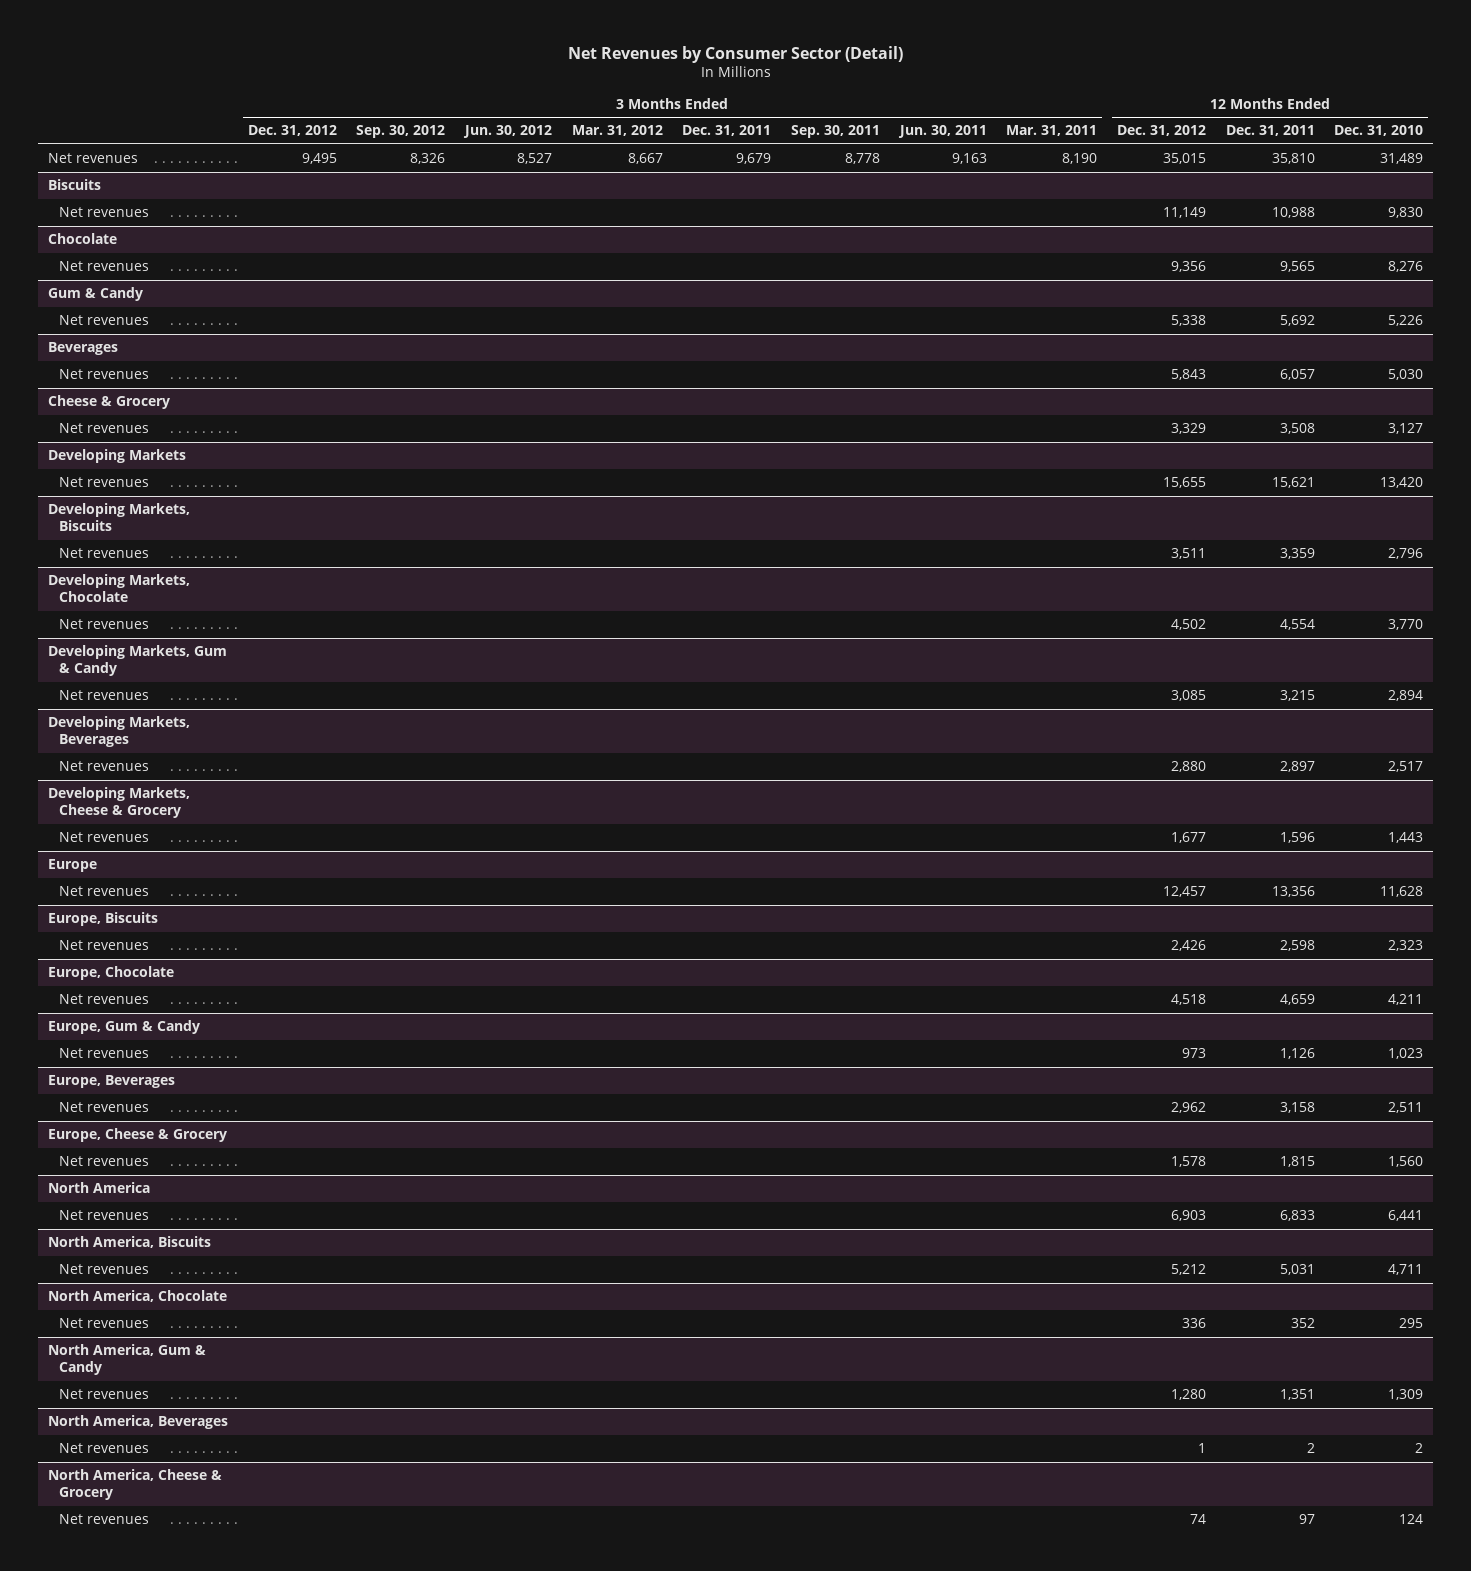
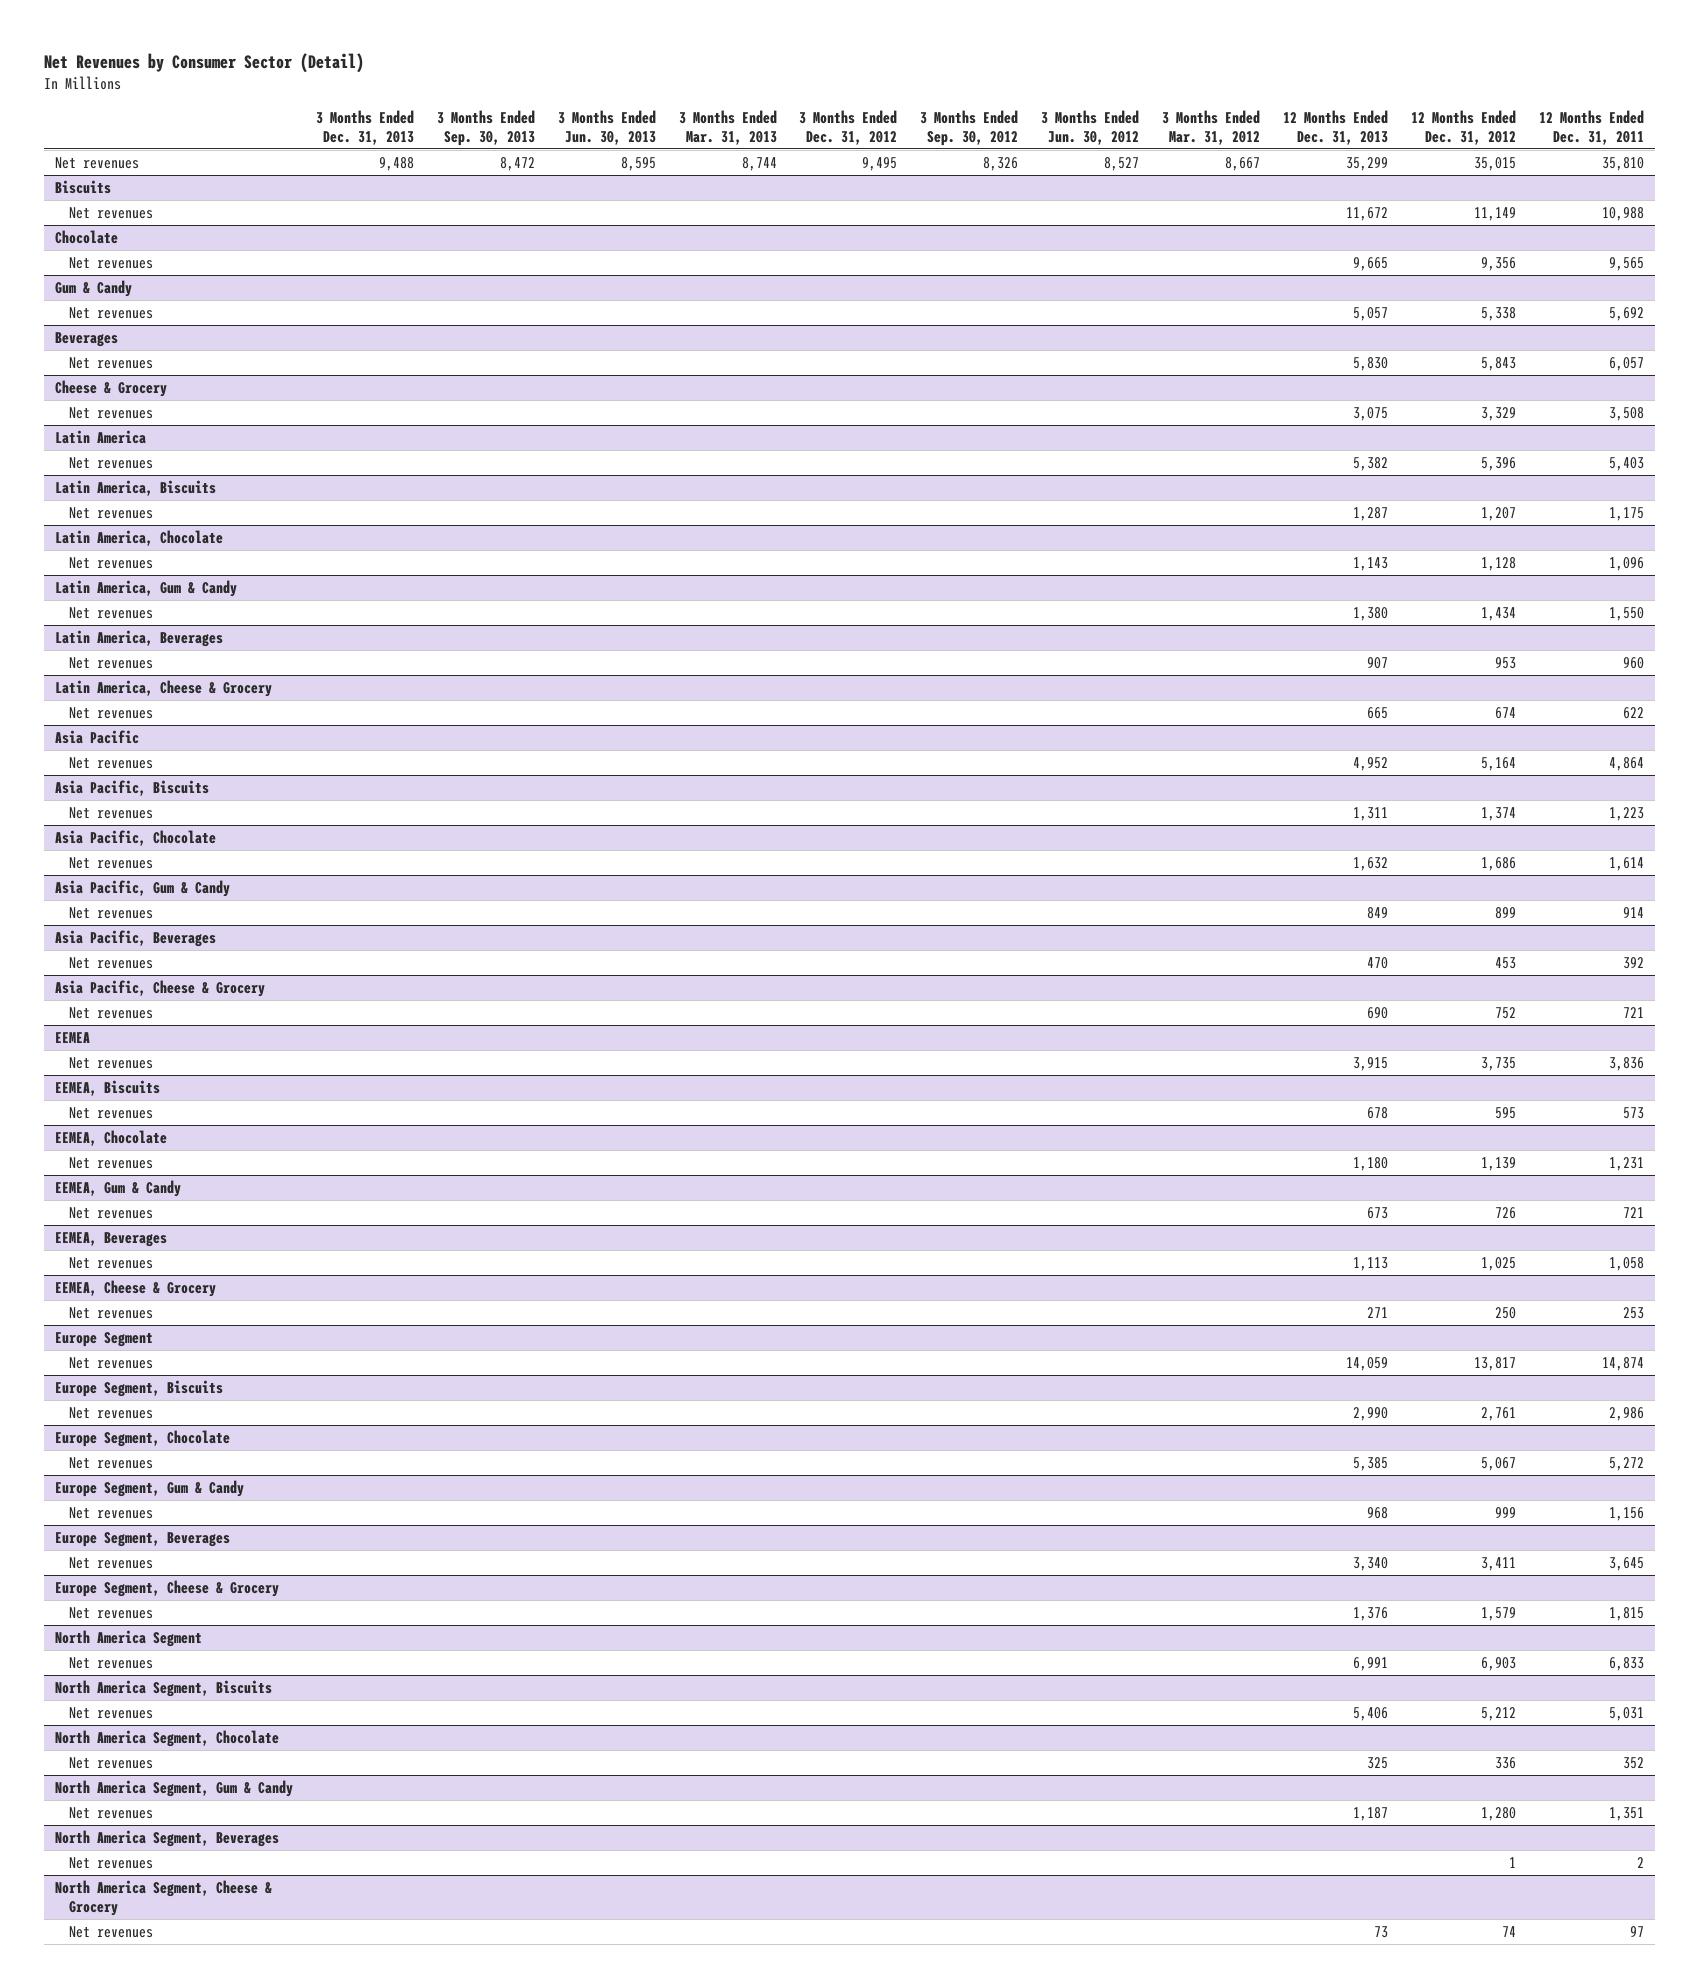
- | 3 Months Ended Dec. 31, 2012 | 3 Months Ended Sep. 30, 2012 | 3 Months Ended Jun. 30, 2012 | 3 Months Ended Mar. 31, 2012 | 3 Months Ended Dec. 31, 2011 | 3 Months Ended Sep. 30, 2011 | 3 Months Ended Jun. 30, 2011 | 3 Months Ended Mar. 31, 2011 | 12 Months Ended Dec. 31, 2012 | 12 Months Ended Dec. 31, 2011 | 12 Months Ended Dec. 31, 2010
+ | 3 Months Ended Dec. 31, 2013 | 3 Months Ended Sep. 30, 2013 | 3 Months Ended Jun. 30, 2013 | 3 Months Ended Mar. 31, 2013 | 3 Months Ended Dec. 31, 2012 | 3 Months Ended Sep. 30, 2012 | 3 Months Ended Jun. 30, 2012 | 3 Months Ended Mar. 31, 2012 | 12 Months Ended Dec. 31, 2013 | 12 Months Ended Dec. 31, 2012 | 12 Months Ended Dec. 31, 2011
- Developing Markets
- Net revenues | | | | | | | | | 15,655 | 15,621 | 13,420
- Developing Markets, Biscuits
- Net revenues | | | | | | | | | 3,511 | 3,359 | 2,796
- Developing Markets, Chocolate
- Net revenues | | | | | | | | | 4,502 | 4,554 | 3,770
- Developing Markets, Gum & Candy
- Net revenues | | | | | | | | | 3,085 | 3,215 | 2,894
- Developing Markets, Beverages
- Net revenues | | | | | | | | | 2,880 | 2,897 | 2,517
- Developing Markets, Cheese & Grocery
- Net revenues | | | | | | | | | 1,677 | 1,596 | 1,443
- Europe
- Net revenues | | | | | | | | | 12,457 | 13,356 | 11,628
- Europe, Biscuits
- Net revenues | | | | | | | | | 2,426 | 2,598 | 2,323
- Europe, Chocolate
- Net revenues | | | | | | | | | 4,518 | 4,659 | 4,211
- Europe, Gum & Candy
- Net revenues | | | | | | | | | 973 | 1,126 | 1,023
- Europe, Beverages
- Net revenues | | | | | | | | | 2,962 | 3,158 | 2,511
- Europe, Cheese & Grocery
- Net revenues | | | | | | | | | 1,578 | 1,815 | 1,560
- North America
+ Latin America
+ Net revenues | | | | | | | | | 5,382 | 5,396 | 5,403
+ Latin America, Biscuits
+ Net revenues | | | | | | | | | 1,287 | 1,207 | 1,175
+ Latin America, Chocolate
+ Net revenues | | | | | | | | | 1,143 | 1,128 | 1,096
+ Latin America, Gum & Candy
+ Net revenues | | | | | | | | | 1,380 | 1,434 | 1,550
+ Latin America, Beverages
+ Net revenues | | | | | | | | | 907 | 953 | 960
+ Latin America, Cheese & Grocery
+ Net revenues | | | | | | | | | 665 | 674 | 622
+ Asia Pacific
+ Net revenues | | | | | | | | | 4,952 | 5,164 | 4,864
+ Asia Pacific, Biscuits
+ Net revenues | | | | | | | | | 1,311 | 1,374 | 1,223
+ Asia Pacific, Chocolate
+ Net revenues | | | | | | | | | 1,632 | 1,686 | 1,614
+ Asia Pacific, Gum & Candy
+ Net revenues | | | | | | | | | 849 | 899 | 914
+ Asia Pacific, Beverages
+ Net revenues | | | | | | | | | 470 | 453 | 392
+ Asia Pacific, Cheese & Grocery
+ Net revenues | | | | | | | | | 690 | 752 | 721
+ EEMEA
+ Net revenues | | | | | | | | | 3,915 | 3,735 | 3,836
+ EEMEA, Biscuits
+ Net revenues | | | | | | | | | 678 | 595 | 573
+ EEMEA, Chocolate
+ Net revenues | | | | | | | | | 1,180 | 1,139 | 1,231
+ EEMEA, Gum & Candy
+ Net revenues | | | | | | | | | 673 | 726 | 721
+ EEMEA, Beverages
+ Net revenues | | | | | | | | | 1,113 | 1,025 | 1,058
+ EEMEA, Cheese & Grocery
+ Net revenues | | | | | | | | | 271 | 250 | 253
+ Europe Segment
+ Net revenues | | | | | | | | | 14,059 | 13,817 | 14,874
+ Europe Segment, Biscuits
+ Net revenues | | | | | | | | | 2,990 | 2,761 | 2,986
+ Europe Segment, Chocolate
+ Net revenues | | | | | | | | | 5,385 | 5,067 | 5,272
+ Europe Segment, Gum & Candy
+ Net revenues | | | | | | | | | 968 | 999 | 1,156
+ Europe Segment, Beverages
+ Net revenues | | | | | | | | | 3,340 | 3,411 | 3,645
+ Europe Segment, Cheese & Grocery
+ Net revenues | | | | | | | | | 1,376 | 1,579 | 1,815
+ North America Segment
- North America, Biscuits
+ North America Segment, Biscuits
- North America, Chocolate
+ North America Segment, Chocolate
- North America, Gum & Candy
+ North America Segment, Gum & Candy
- North America, Beverages
+ North America Segment, Beverages
- North America, Cheese & Grocery
+ North America Segment, Cheese & Grocery

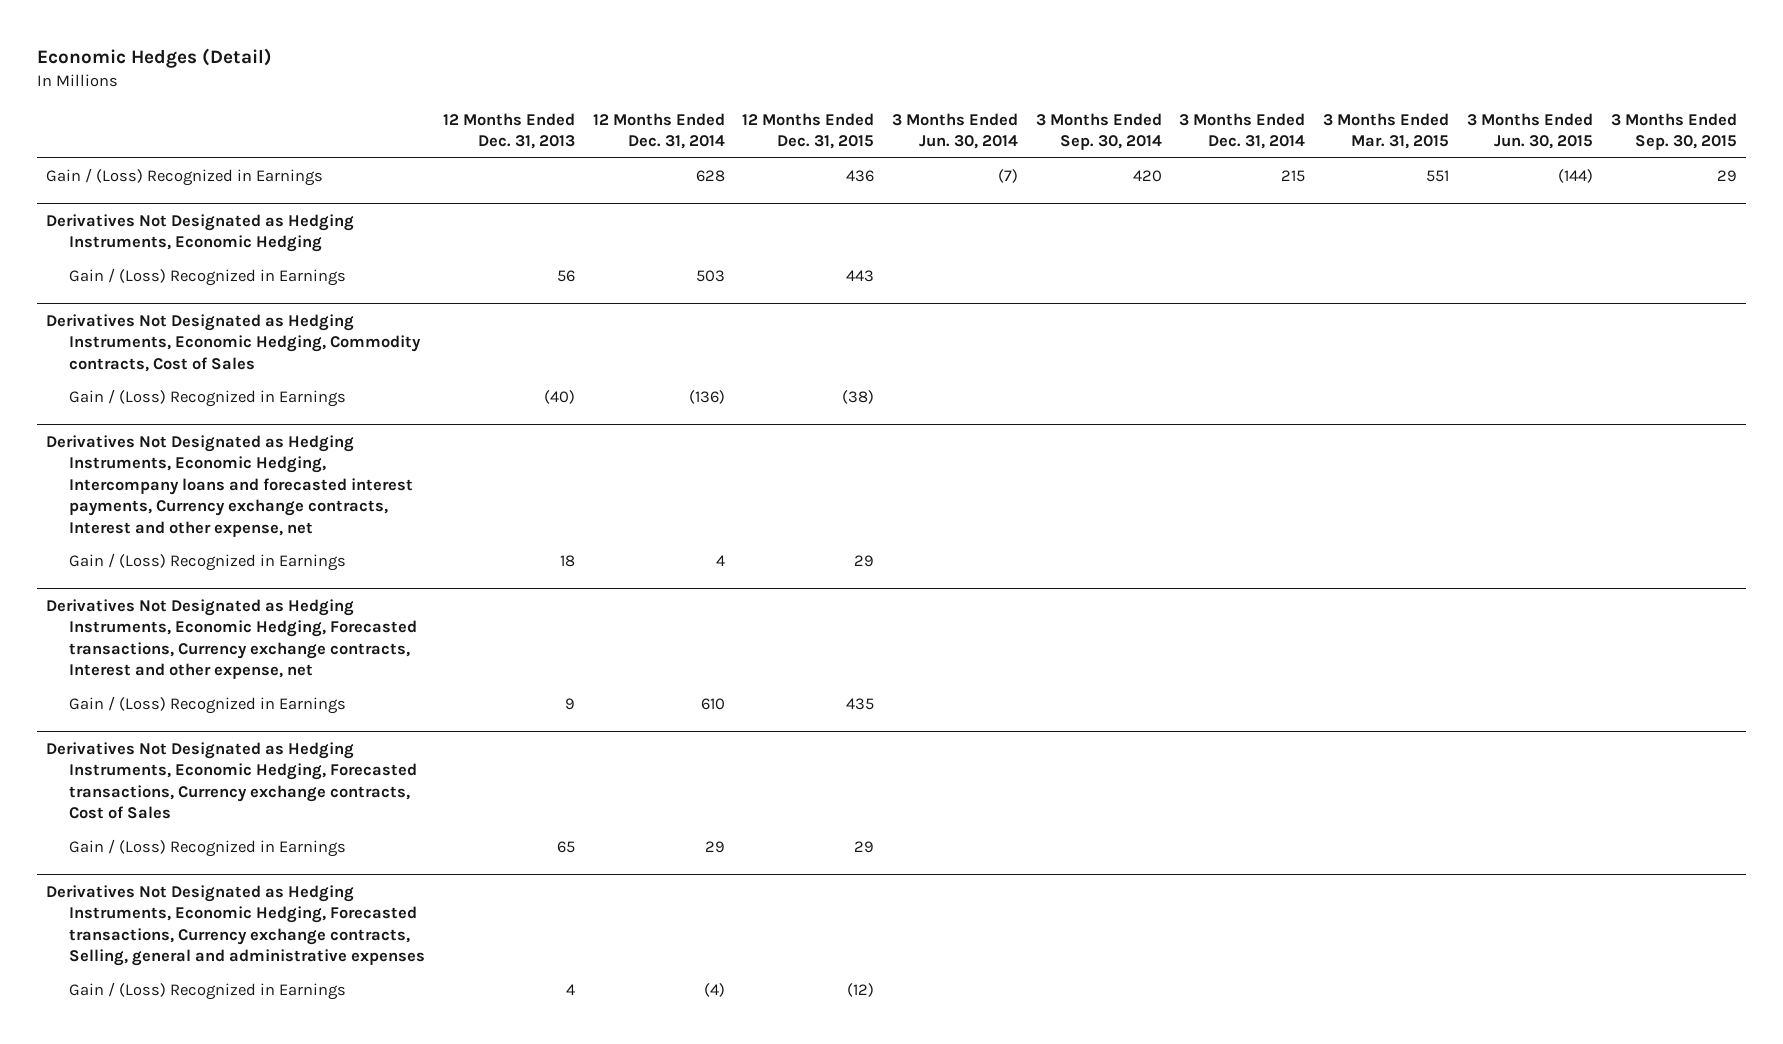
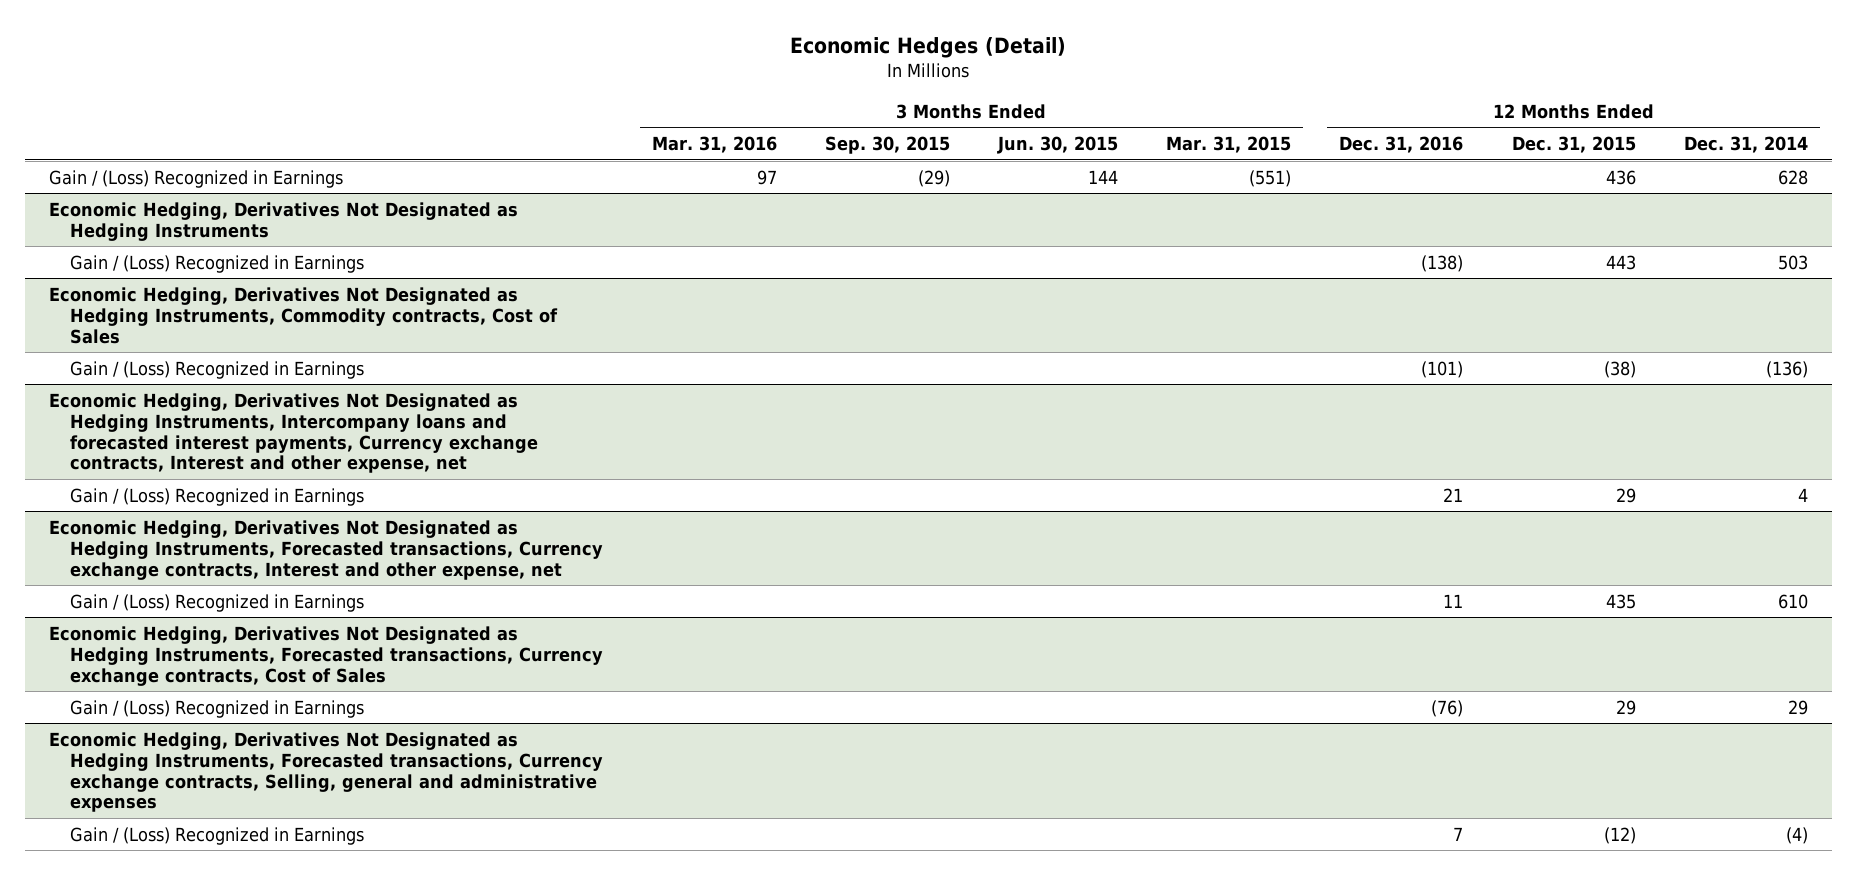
- | 12 Months Ended Dec. 31, 2013 | 12 Months Ended Dec. 31, 2014 | 12 Months Ended Dec. 31, 2015 | 3 Months Ended Jun. 30, 2014 | 3 Months Ended Sep. 30, 2014 | 3 Months Ended Dec. 31, 2014 | 3 Months Ended Mar. 31, 2015 | 3 Months Ended Jun. 30, 2015 | 3 Months Ended Sep. 30, 2015
+ | 3 Months Ended Mar. 31, 2016 | 3 Months Ended Sep. 30, 2015 | 3 Months Ended Jun. 30, 2015 | 3 Months Ended Mar. 31, 2015 | 12 Months Ended Dec. 31, 2016 | 12 Months Ended Dec. 31, 2015 | 12 Months Ended Dec. 31, 2014
- Gain / (Loss) Recognized in Earnings | | 628 | 436 | (7) | 420 | 215 | 551 | (144) | 29
- Derivatives Not Designated as Hedging Instruments, Economic Hedging
+ Gain / (Loss) Recognized in Earnings | 97 | (29) | 144 | (551) | | 436 | 628
+ Economic Hedging, Derivatives Not Designated as Hedging Instruments
- Derivatives Not Designated as Hedging Instruments, Economic Hedging, Commodity contracts, Cost of Sales
+ Economic Hedging, Derivatives Not Designated as Hedging Instruments, Commodity contracts, Cost of Sales
- Derivatives Not Designated as Hedging Instruments, Economic Hedging, Intercompany loans and forecasted interest payments, Currency exchange contracts, Interest and other expense, net
+ Economic Hedging, Derivatives Not Designated as Hedging Instruments, Intercompany loans and forecasted interest payments, Currency exchange contracts, Interest and other expense, net
- Derivatives Not Designated as Hedging Instruments, Economic Hedging, Forecasted transactions, Currency exchange contracts, Interest and other expense, net
+ Economic Hedging, Derivatives Not Designated as Hedging Instruments, Forecasted transactions, Currency exchange contracts, Interest and other expense, net
- Derivatives Not Designated as Hedging Instruments, Economic Hedging, Forecasted transactions, Currency exchange contracts, Cost of Sales
+ Economic Hedging, Derivatives Not Designated as Hedging Instruments, Forecasted transactions, Currency exchange contracts, Cost of Sales
- Derivatives Not Designated as Hedging Instruments, Economic Hedging, Forecasted transactions, Currency exchange contracts, Selling, general and administrative expenses
+ Economic Hedging, Derivatives Not Designated as Hedging Instruments, Forecasted transactions, Currency exchange contracts, Selling, general and administrative expenses

